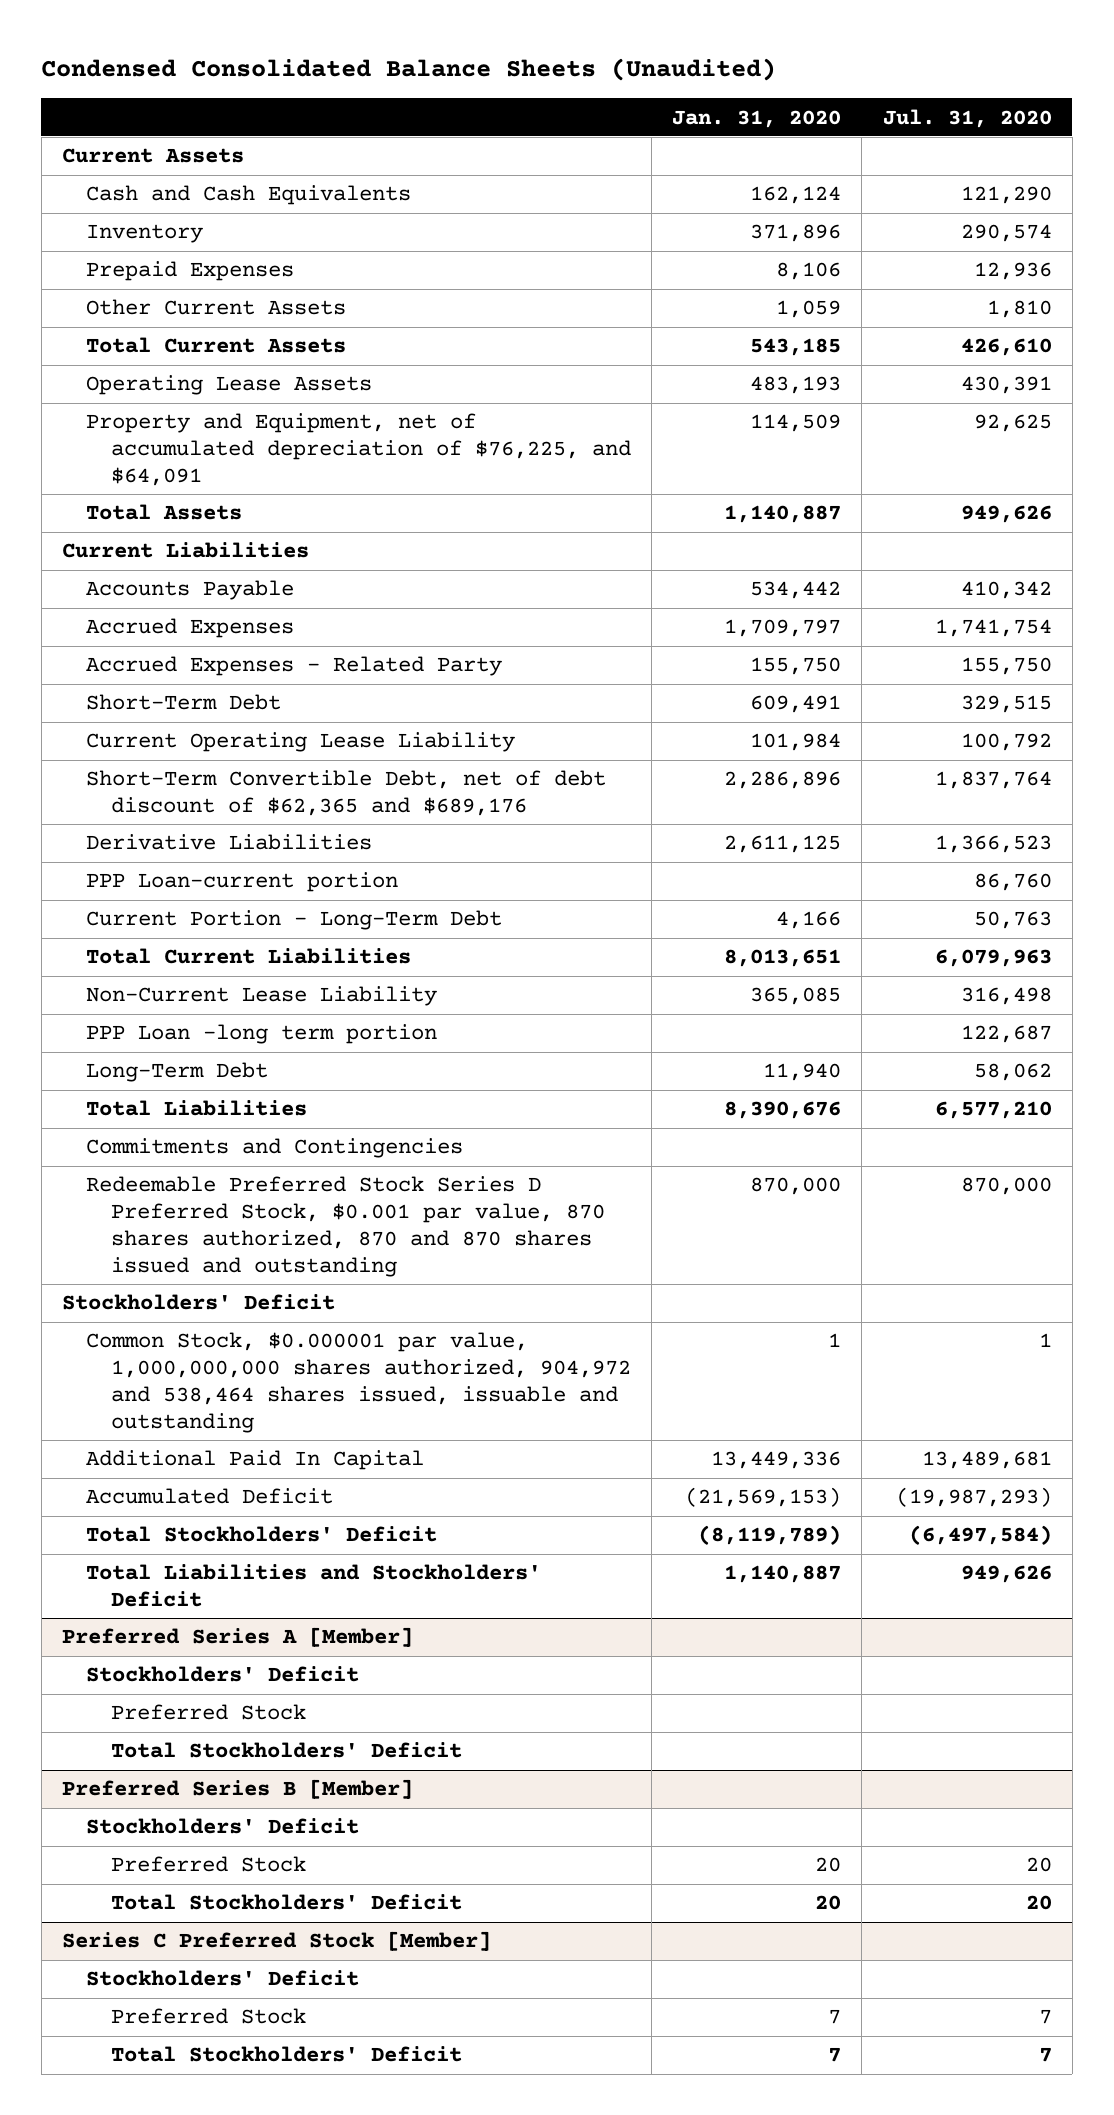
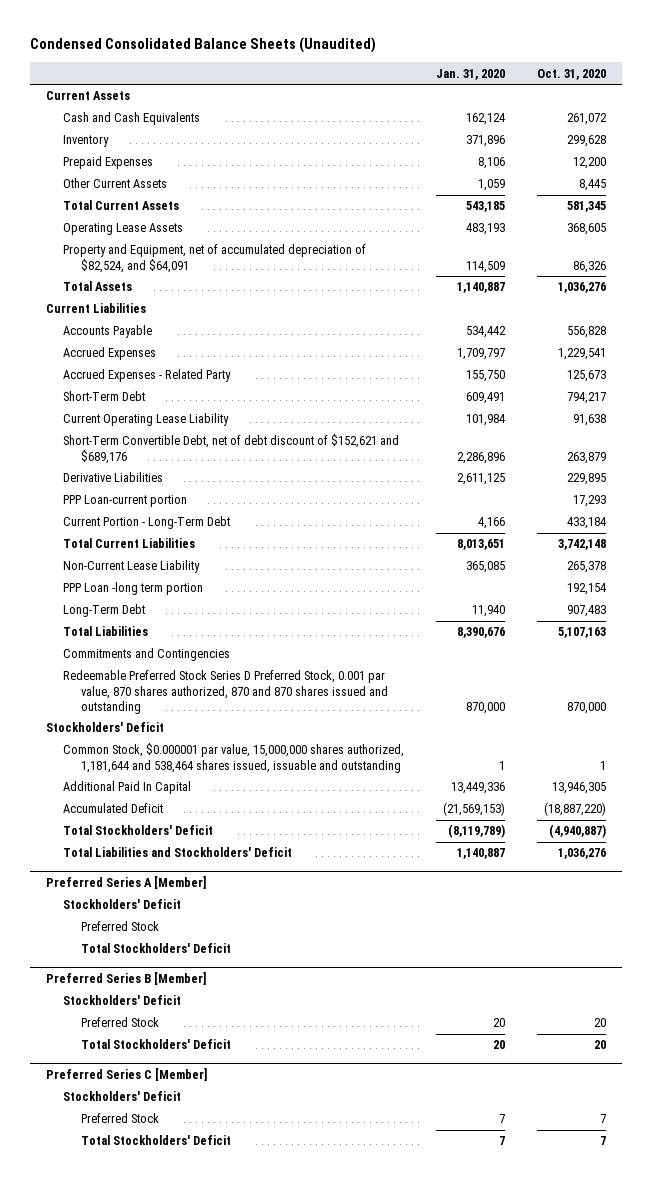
- | Jan. 31, 2020 | Jul. 31, 2020
+ | Jan. 31, 2020 | Oct. 31, 2020
- Property and Equipment, net of accumulated depreciation of $76,225, and $64,091 | 114,509 | 92,625
+ Property and Equipment, net of accumulated depreciation of $82,524, and $64,091 | 114,509 | 86,326
- Short-Term Convertible Debt, net of debt discount of $62,365 and $689,176 | 2,286,896 | 1,837,764
+ Short-Term Convertible Debt, net of debt discount of $152,621 and $689,176 | 2,286,896 | 263,879
- Redeemable Preferred Stock Series D Preferred Stock, $0.001 par value, 870 shares authorized, 870 and 870 shares issued and outstanding | 870,000 | 870,000
+ Redeemable Preferred Stock Series D Preferred Stock, 0.001 par value, 870 shares authorized, 870 and 870 shares issued and outstanding | 870,000 | 870,000
- Common Stock, $0.000001 par value, 1,000,000,000 shares authorized, 904,972 and 538,464 shares issued, issuable and outstanding | 1 | 1
+ Common Stock, $0.000001 par value, 15,000,000 shares authorized, 1,181,644 and 538,464 shares issued, issuable and outstanding | 1 | 1
- Series C Preferred Stock [Member]
+ Preferred Series C [Member]

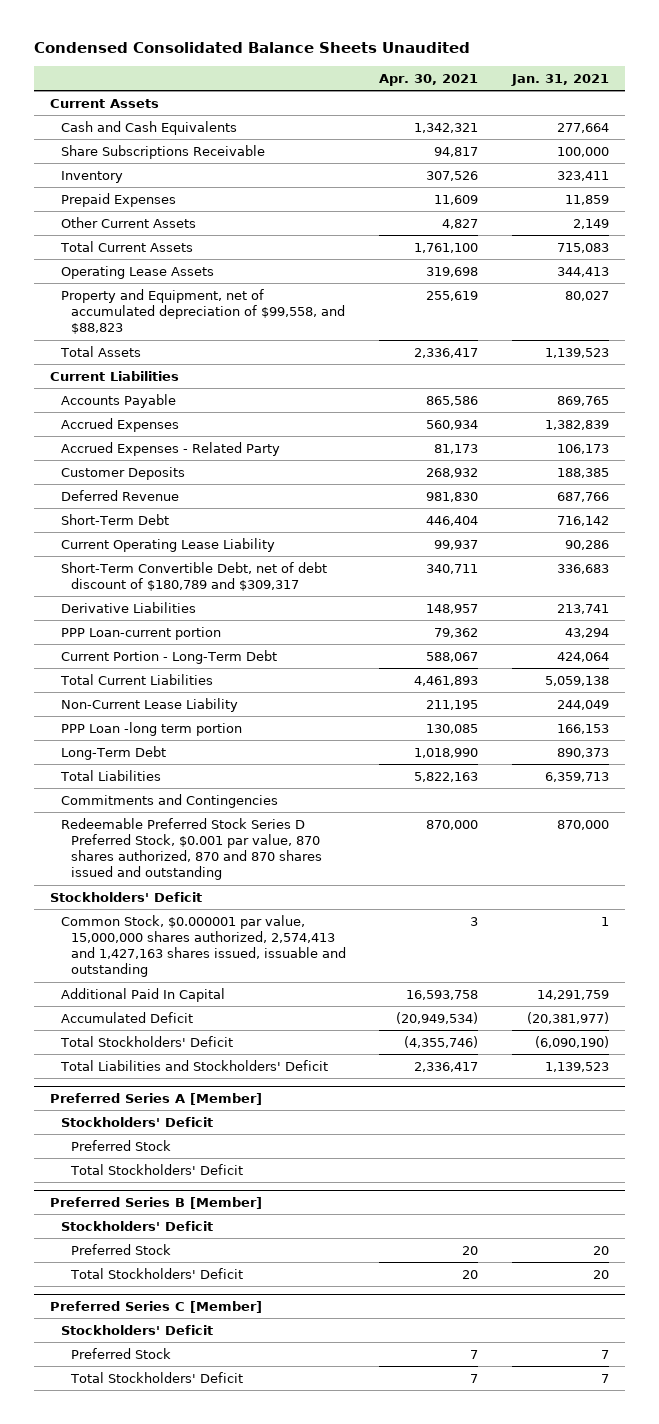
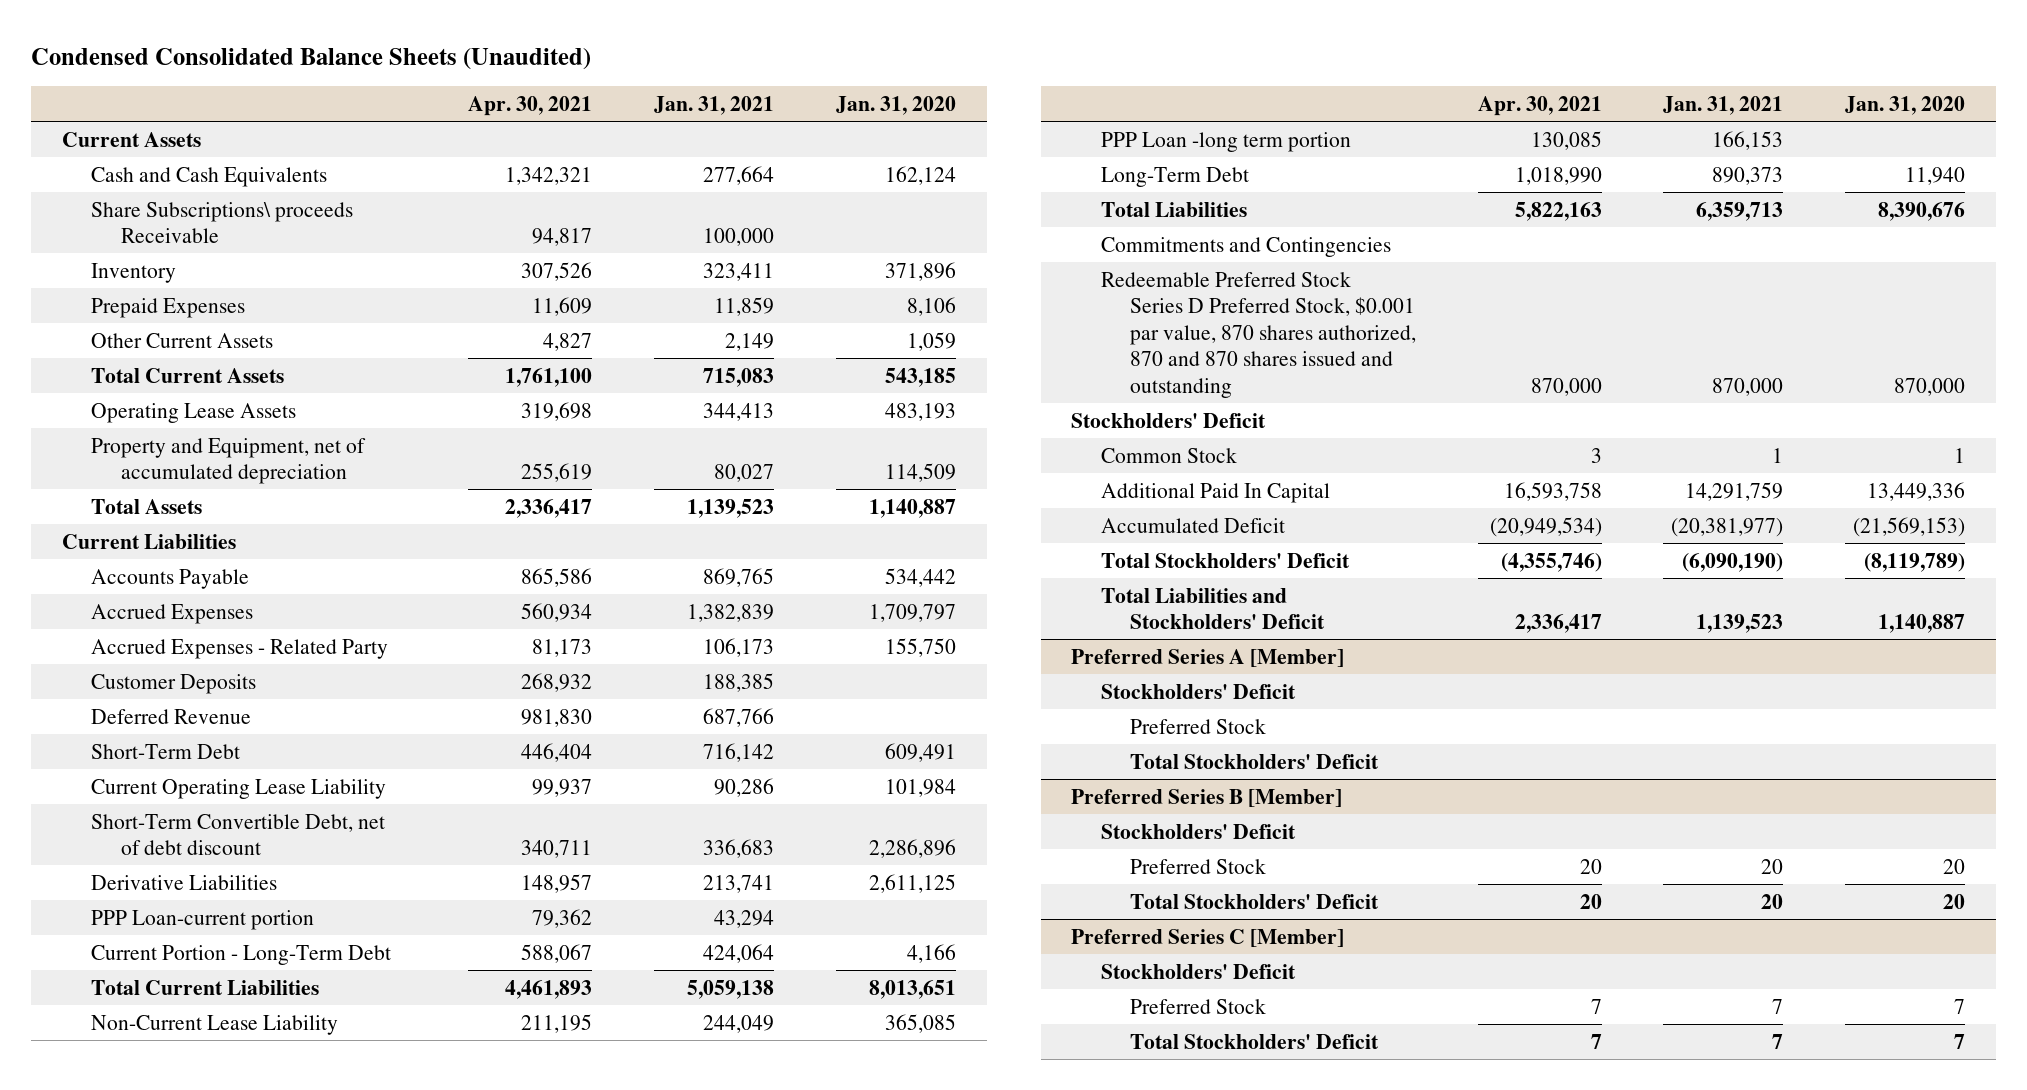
- Condensed Consolidated Balance Sheets Unaudited
+ Condensed Consolidated Balance Sheets (Unaudited)
- | Apr. 30, 2021 | Jan. 31, 2021
+ | Apr. 30, 2021 | Jan. 31, 2021 | Jan. 31, 2020
- Share Subscriptions Receivable | 94,817 | 100,000
+ Share Subscriptions\ proceeds Receivable | 94,817 | 100,000 |
- Property and Equipment, net of accumulated depreciation of $99,558, and $88,823 | 255,619 | 80,027
+ Property and Equipment, net of accumulated depreciation | 255,619 | 80,027 | 114,509
- Short-Term Convertible Debt, net of debt discount of $180,789 and $309,317 | 340,711 | 336,683
+ Short-Term Convertible Debt, net of debt discount | 340,711 | 336,683 | 2,286,896
- Common Stock, $0.000001 par value, 15,000,000 shares authorized, 2,574,413 and 1,427,163 shares issued, issuable and outstanding | 3 | 1
+ Common Stock | 3 | 1 | 1

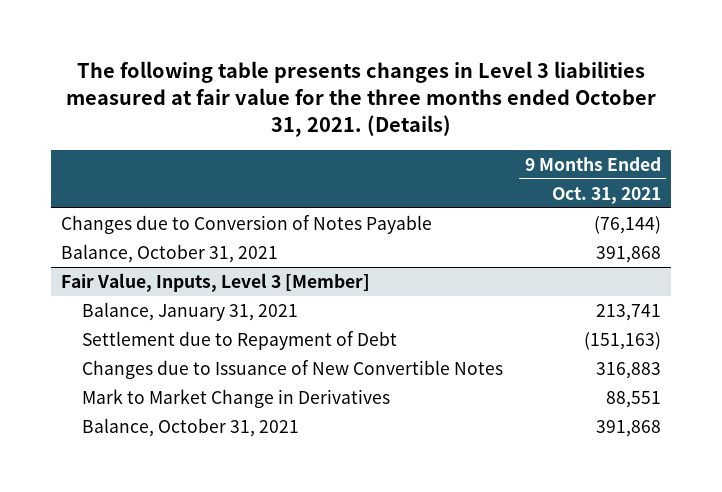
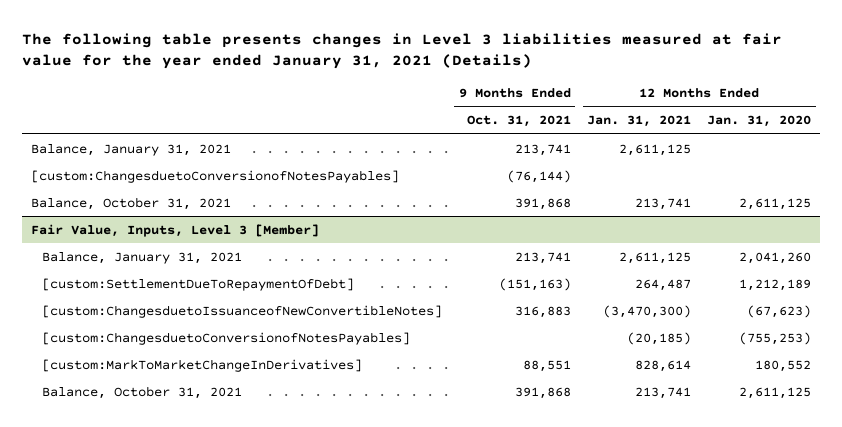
- The following table presents changes in Level 3 liabilities measured at fair value for the three months ended October 31, 2021. (Details)
+ The following table presents changes in Level 3 liabilities measured at fair value for the year ended January 31, 2021 (Details)
- | 9 Months Ended Oct. 31, 2021
+ | 9 Months Ended Oct. 31, 2021 | 12 Months Ended Jan. 31, 2021 | 12 Months Ended Jan. 31, 2020
- Changes due to Conversion of Notes Payable | (76,144)
+ Balance, January 31, 2021 | 213,741 | 2,611,125 |
+ [custom:ChangesduetoConversionofNotesPayables] | (76,144) | |
@ Fair Value, Inputs, Level 3 [Member]
- Settlement due to Repayment of Debt | (151,163)
- Changes due to Issuance of New Convertible Notes | 316,883
- Mark to Market Change in Derivatives | 88,551
+ [custom:SettlementDueToRepaymentOfDebt] | (151,163) | 264,487 | 1,212,189
+ [custom:ChangesduetoIssuanceofNewConvertibleNotes] | 316,883 | (3,470,300) | (67,623)
+ [custom:ChangesduetoConversionofNotesPayables] | | (20,185) | (755,253)
+ [custom:MarkToMarketChangeInDerivatives] | 88,551 | 828,614 | 180,552

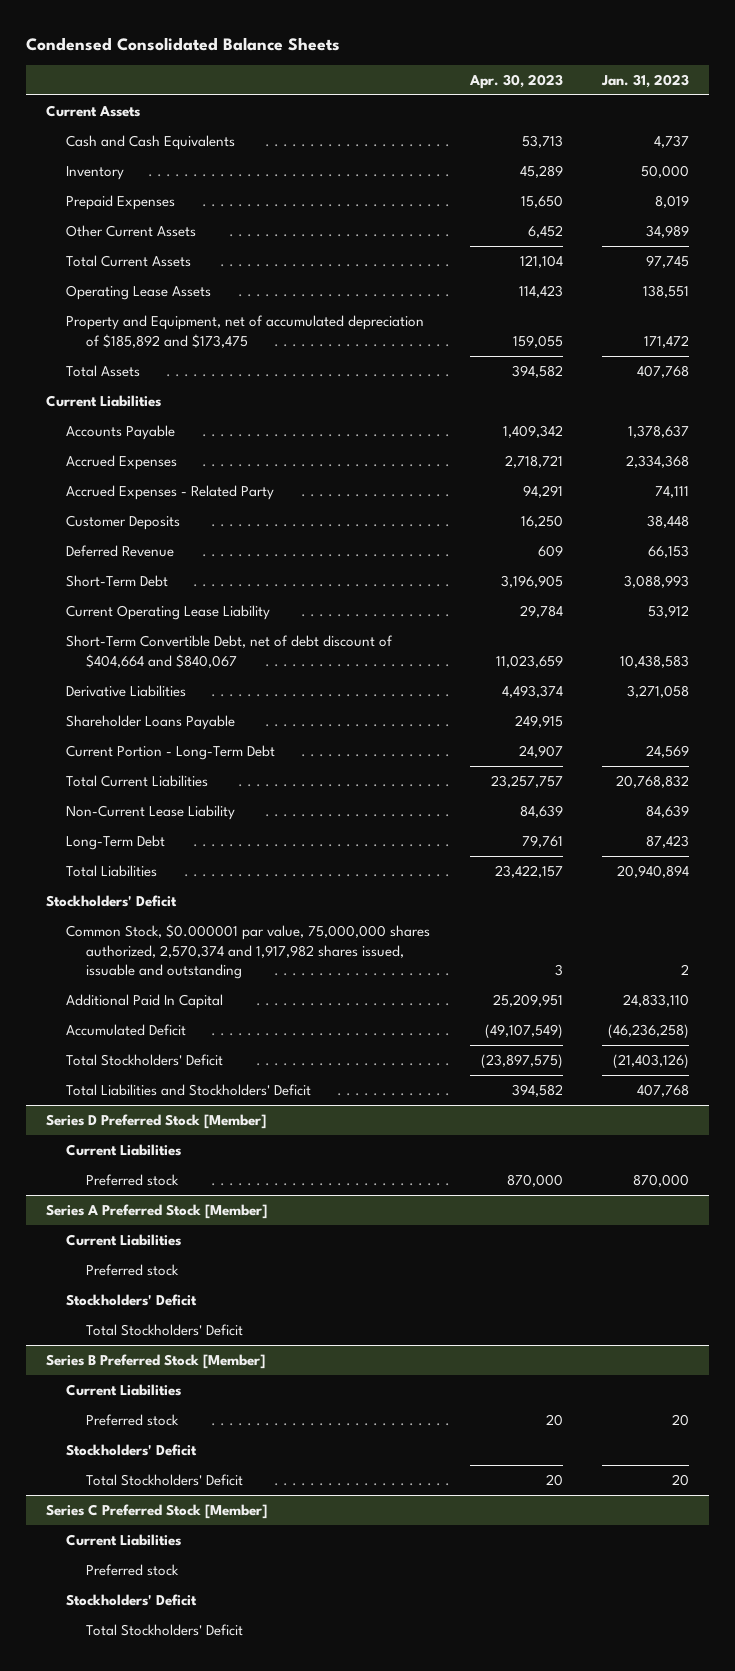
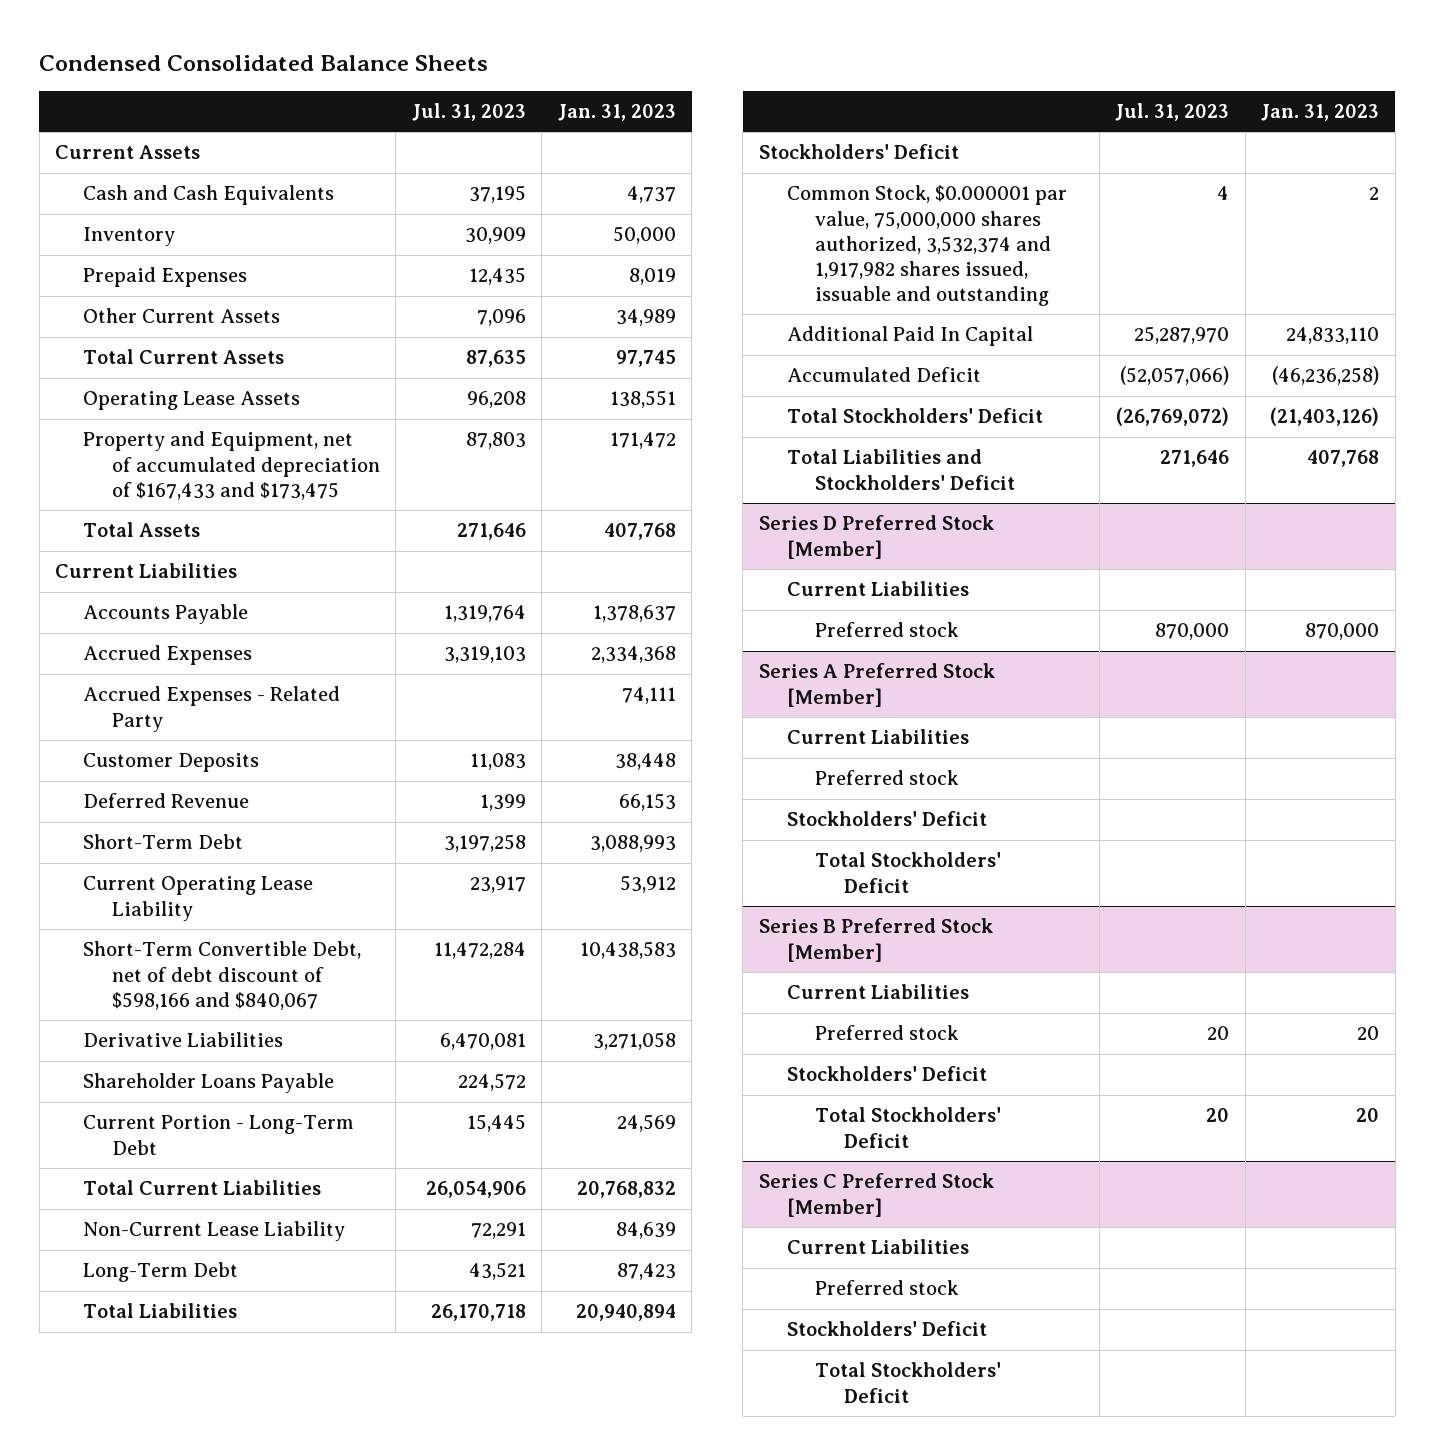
- | Apr. 30, 2023 | Jan. 31, 2023
+ | Jul. 31, 2023 | Jan. 31, 2023
- Property and Equipment, net of accumulated depreciation of $185,892 and $173,475 | 159,055 | 171,472
+ Property and Equipment, net of accumulated depreciation of $167,433 and $173,475 | 87,803 | 171,472
- Short-Term Convertible Debt, net of debt discount of $404,664 and $840,067 | 11,023,659 | 10,438,583
+ Short-Term Convertible Debt, net of debt discount of $598,166 and $840,067 | 11,472,284 | 10,438,583
- Common Stock, $0.000001 par value, 75,000,000 shares authorized, 2,570,374 and 1,917,982 shares issued, issuable and outstanding | 3 | 2
+ Common Stock, $0.000001 par value, 75,000,000 shares authorized, 3,532,374 and 1,917,982 shares issued, issuable and outstanding | 4 | 2

